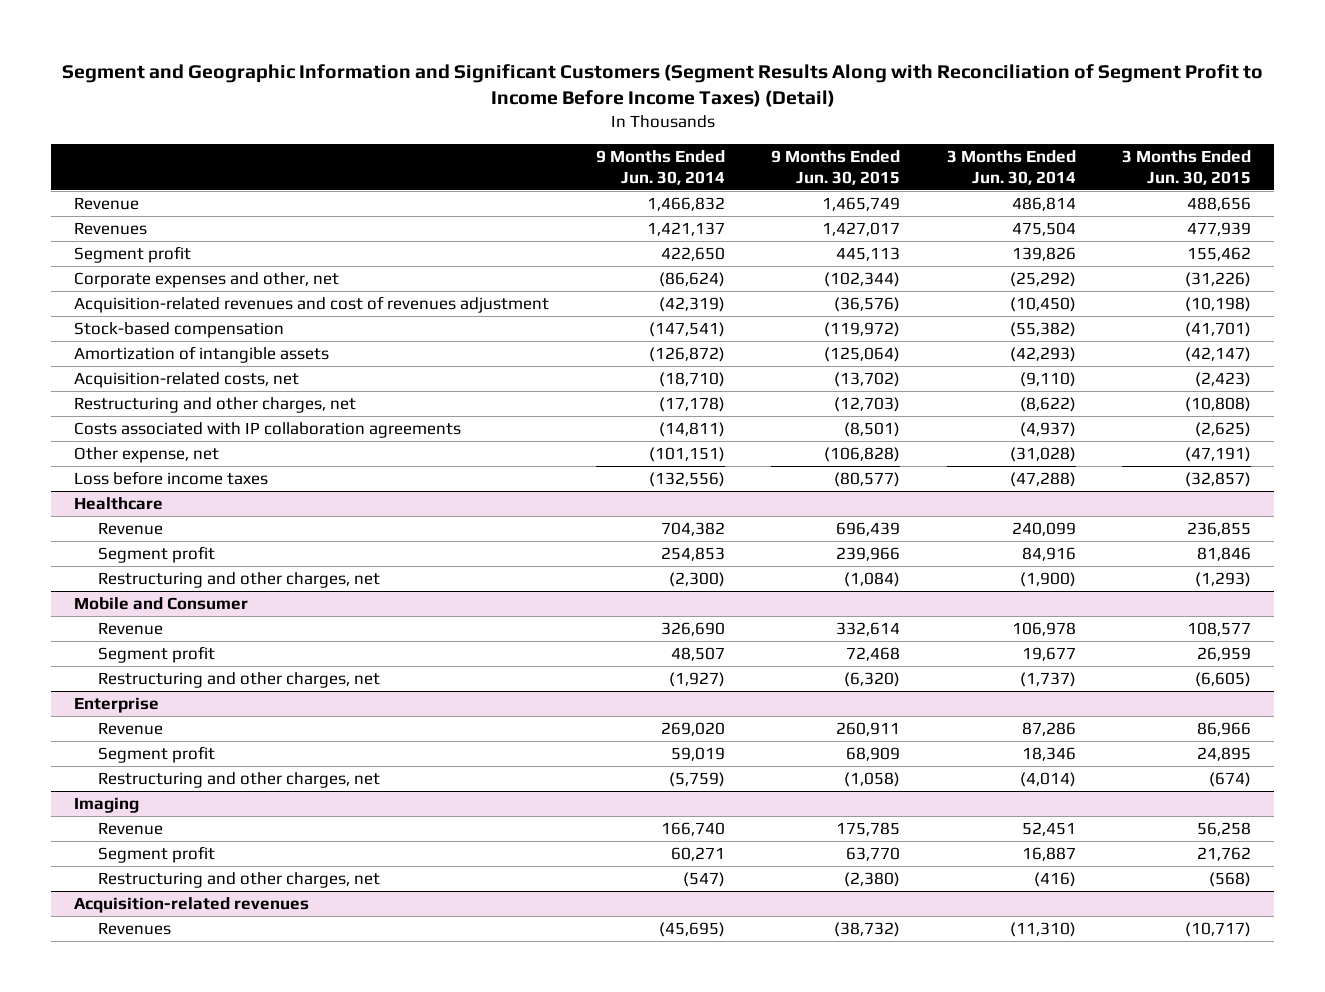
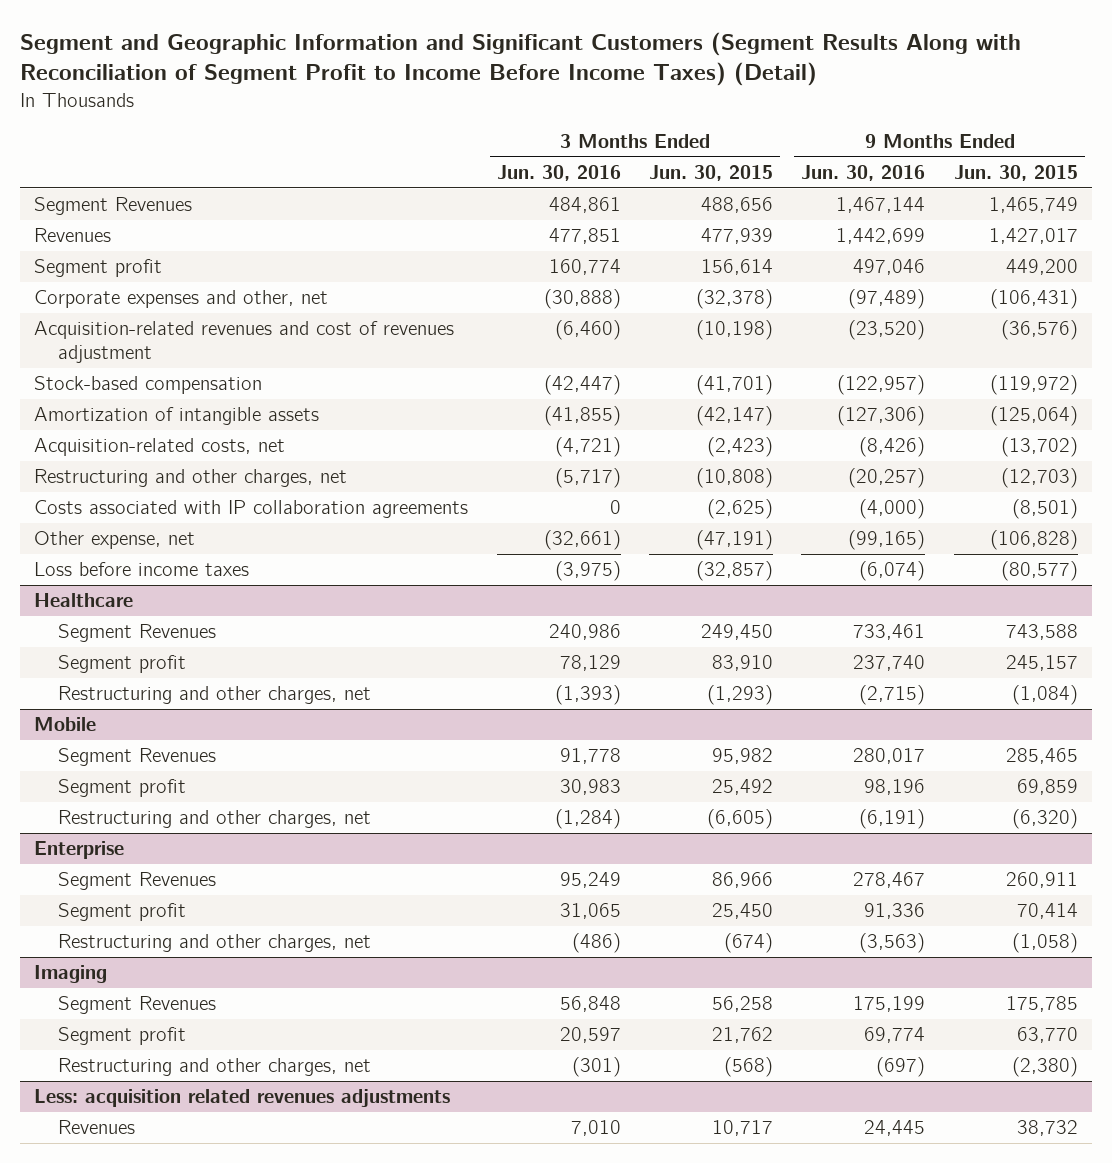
- | 9 Months Ended Jun. 30, 2014 | 9 Months Ended Jun. 30, 2015 | 3 Months Ended Jun. 30, 2014 | 3 Months Ended Jun. 30, 2015
+ | 3 Months Ended Jun. 30, 2016 | 3 Months Ended Jun. 30, 2015 | 9 Months Ended Jun. 30, 2016 | 9 Months Ended Jun. 30, 2015
- Revenue | 1,466,832 | 1,465,749 | 486,814 | 488,656
+ Segment Revenues | 484,861 | 488,656 | 1,467,144 | 1,465,749
- Segment profit | 422,650 | 445,113 | 139,826 | 155,462
- Corporate expenses and other, net | (86,624) | (102,344) | (25,292) | (31,226)
+ Segment profit | 160,774 | 156,614 | 497,046 | 449,200
+ Corporate expenses and other, net | (30,888) | (32,378) | (97,489) | (106,431)
@ Healthcare
- Revenue | 704,382 | 696,439 | 240,099 | 236,855
- Segment profit | 254,853 | 239,966 | 84,916 | 81,846
+ Segment Revenues | 240,986 | 249,450 | 733,461 | 743,588
+ Segment profit | 78,129 | 83,910 | 237,740 | 245,157
- Mobile and Consumer
- Revenue | 326,690 | 332,614 | 106,978 | 108,577
- Segment profit | 48,507 | 72,468 | 19,677 | 26,959
+ Mobile
+ Segment Revenues | 91,778 | 95,982 | 280,017 | 285,465
+ Segment profit | 30,983 | 25,492 | 98,196 | 69,859
@ Enterprise
- Revenue | 269,020 | 260,911 | 87,286 | 86,966
- Segment profit | 59,019 | 68,909 | 18,346 | 24,895
+ Segment Revenues | 95,249 | 86,966 | 278,467 | 260,911
+ Segment profit | 31,065 | 25,450 | 91,336 | 70,414
@ Imaging
- Revenue | 166,740 | 175,785 | 52,451 | 56,258
+ Segment Revenues | 56,848 | 56,258 | 175,199 | 175,785
- Acquisition-related revenues
- Revenues | (45,695) | (38,732) | (11,310) | (10,717)
+ Less: acquisition related revenues adjustments
+ Revenues | 7,010 | 10,717 | 24,445 | 38,732

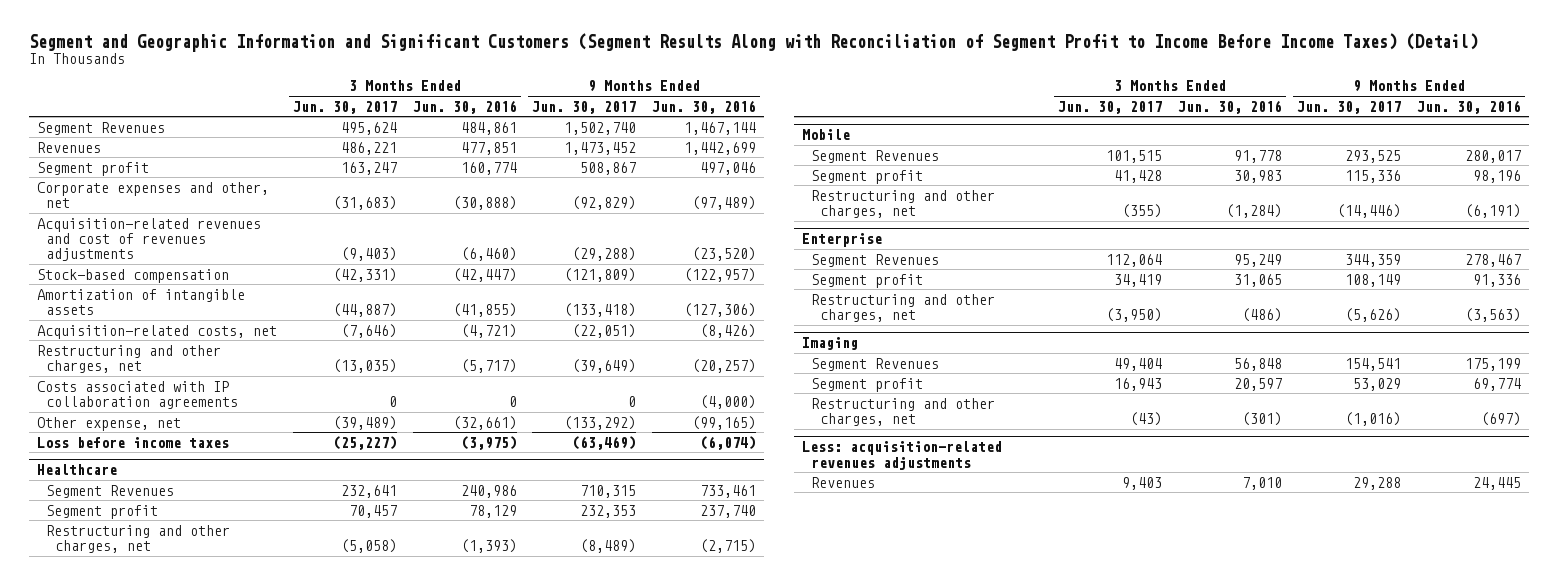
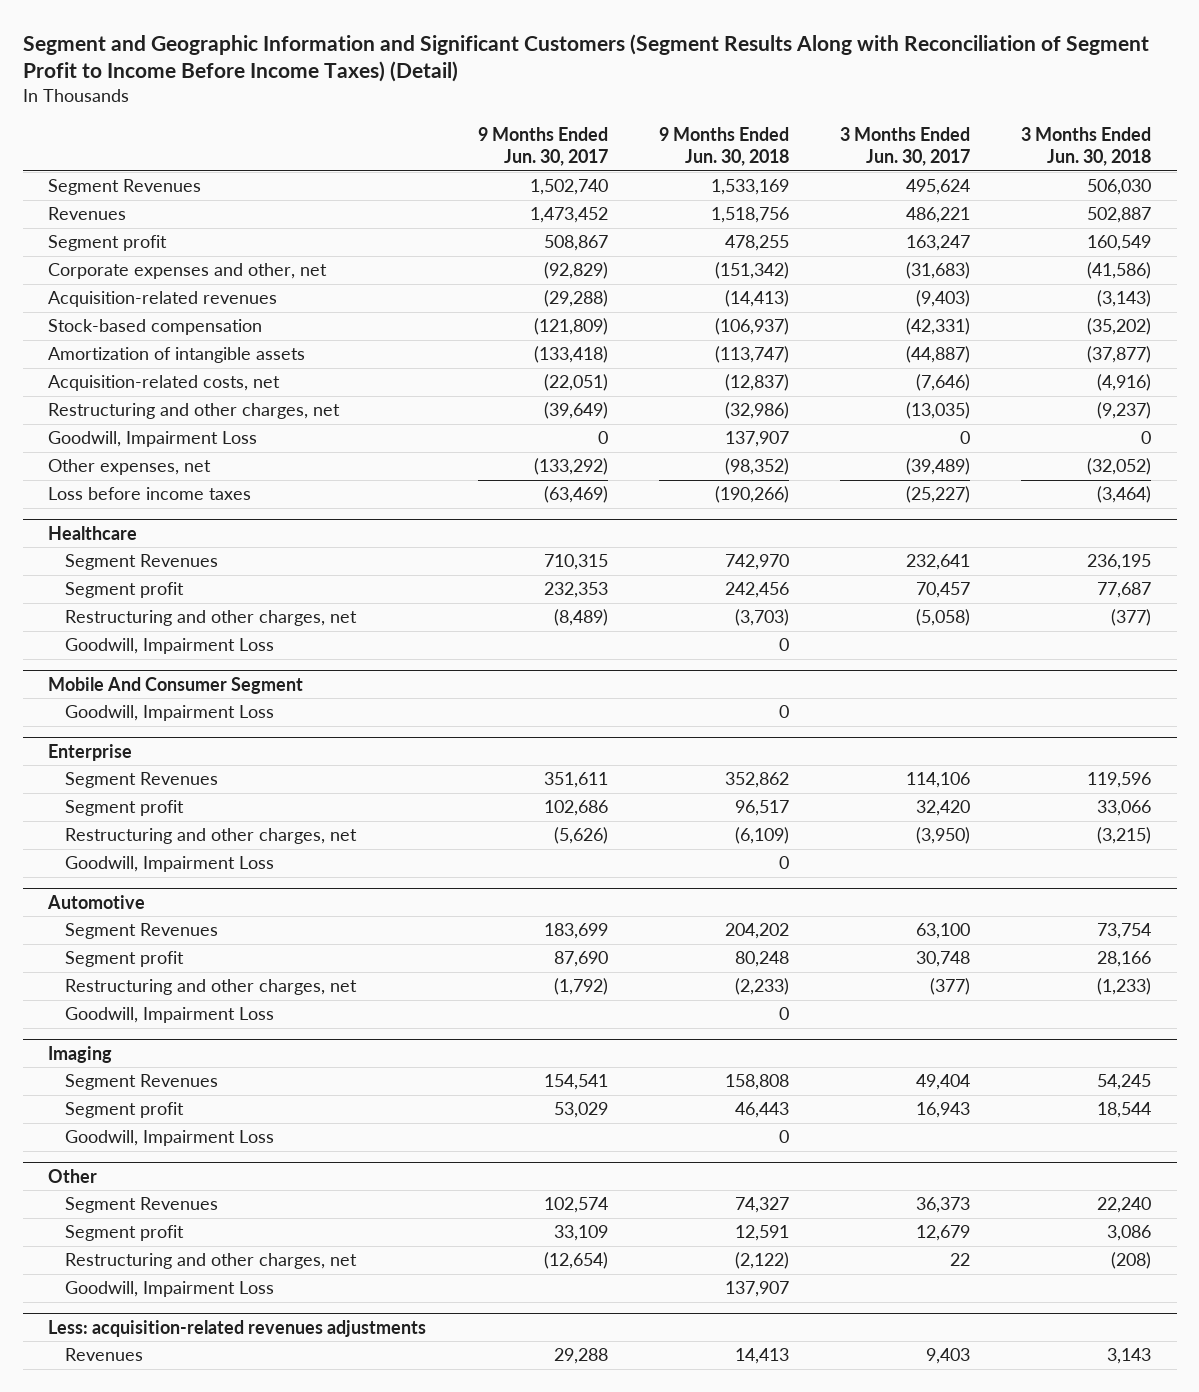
- | 3 Months Ended Jun. 30, 2017 | 3 Months Ended Jun. 30, 2016 | 9 Months Ended Jun. 30, 2017 | 9 Months Ended Jun. 30, 2016
+ | 9 Months Ended Jun. 30, 2017 | 9 Months Ended Jun. 30, 2018 | 3 Months Ended Jun. 30, 2017 | 3 Months Ended Jun. 30, 2018
- Acquisition-related revenues and cost of revenues adjustments | (9,403) | (6,460) | (29,288) | (23,520)
+ Acquisition-related revenues | (29,288) | (14,413) | (9,403) | (3,143)
- Costs associated with IP collaboration agreements | 0 | 0 | 0 | (4,000)
- Other expense, net | (39,489) | (32,661) | (133,292) | (99,165)
+ Goodwill, Impairment Loss | 0 | 137,907 | 0 | 0
+ Other expenses, net | (133,292) | (98,352) | (39,489) | (32,052)
- Mobile
- Segment Revenues | 101,515 | 91,778 | 293,525 | 280,017
- Segment profit | 41,428 | 30,983 | 115,336 | 98,196
- Restructuring and other charges, net | (355) | (1,284) | (14,446) | (6,191)
@ Healthcare
+ Goodwill, Impairment Loss | | 0 | |
+ Mobile And Consumer Segment
+ Goodwill, Impairment Loss | | 0 | |
@ Enterprise
- Segment Revenues | 112,064 | 95,249 | 344,359 | 278,467
- Segment profit | 34,419 | 31,065 | 108,149 | 91,336
+ Segment Revenues | 351,611 | 352,862 | 114,106 | 119,596
+ Segment profit | 102,686 | 96,517 | 32,420 | 33,066
+ Goodwill, Impairment Loss | | 0 | |
+ Automotive
+ Segment Revenues | 183,699 | 204,202 | 63,100 | 73,754
+ Segment profit | 87,690 | 80,248 | 30,748 | 28,166
+ Restructuring and other charges, net | (1,792) | (2,233) | (377) | (1,233)
+ Goodwill, Impairment Loss | | 0 | |
@ Imaging
- Restructuring and other charges, net | (43) | (301) | (1,016) | (697)
+ Goodwill, Impairment Loss | | 0 | |
+ Other
+ Segment Revenues | 102,574 | 74,327 | 36,373 | 22,240
+ Segment profit | 33,109 | 12,591 | 12,679 | 3,086
+ Restructuring and other charges, net | (12,654) | (2,122) | 22 | (208)
+ Goodwill, Impairment Loss | | 137,907 | |

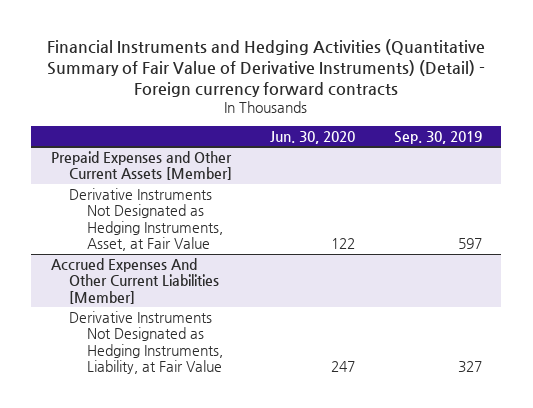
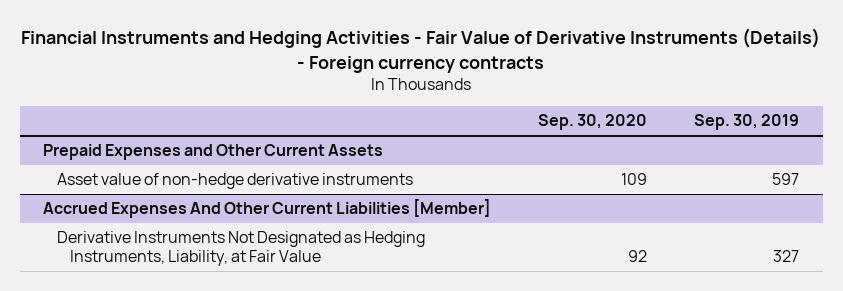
- Financial Instruments and Hedging Activities (Quantitative Summary of Fair Value of Derivative Instruments) (Detail) - Foreign currency forward contracts
+ Financial Instruments and Hedging Activities - Fair Value of Derivative Instruments (Details) - Foreign currency contracts
- | Jun. 30, 2020 | Sep. 30, 2019
+ | Sep. 30, 2020 | Sep. 30, 2019
- Prepaid Expenses and Other Current Assets [Member]
- Derivative Instruments Not Designated as Hedging Instruments, Asset, at Fair Value | 122 | 597
+ Prepaid Expenses and Other Current Assets
+ Asset value of non-hedge derivative instruments | 109 | 597

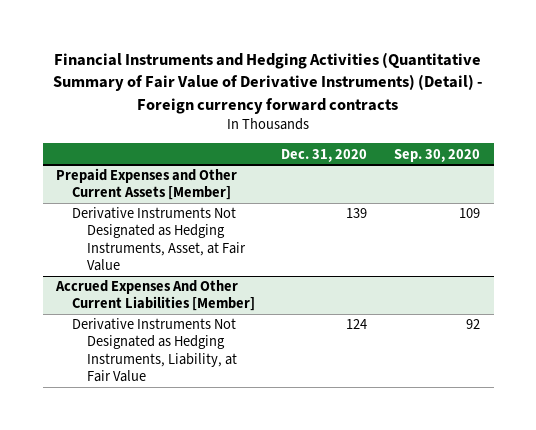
- Financial Instruments and Hedging Activities - Fair Value of Derivative Instruments (Details) - Foreign currency contracts
+ Financial Instruments and Hedging Activities (Quantitative Summary of Fair Value of Derivative Instruments) (Detail) - Foreign currency forward contracts
- | Sep. 30, 2020 | Sep. 30, 2019
+ | Dec. 31, 2020 | Sep. 30, 2020
- Prepaid Expenses and Other Current Assets
- Asset value of non-hedge derivative instruments | 109 | 597
+ Prepaid Expenses and Other Current Assets [Member]
+ Derivative Instruments Not Designated as Hedging Instruments, Asset, at Fair Value | 139 | 109

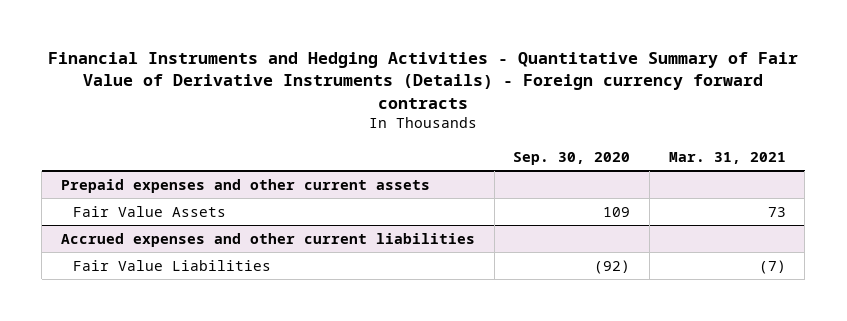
- Financial Instruments and Hedging Activities (Quantitative Summary of Fair Value of Derivative Instruments) (Detail) - Foreign currency forward contracts
+ Financial Instruments and Hedging Activities - Quantitative Summary of Fair Value of Derivative Instruments (Details) - Foreign currency forward contracts
- | Dec. 31, 2020 | Sep. 30, 2020
+ | Sep. 30, 2020 | Mar. 31, 2021
- Prepaid Expenses and Other Current Assets [Member]
- Derivative Instruments Not Designated as Hedging Instruments, Asset, at Fair Value | 139 | 109
- Accrued Expenses And Other Current Liabilities [Member]
- Derivative Instruments Not Designated as Hedging Instruments, Liability, at Fair Value | 124 | 92
+ Prepaid expenses and other current assets
+ Fair Value Assets | 109 | 73
+ Accrued expenses and other current liabilities
+ Fair Value Liabilities | (92) | (7)

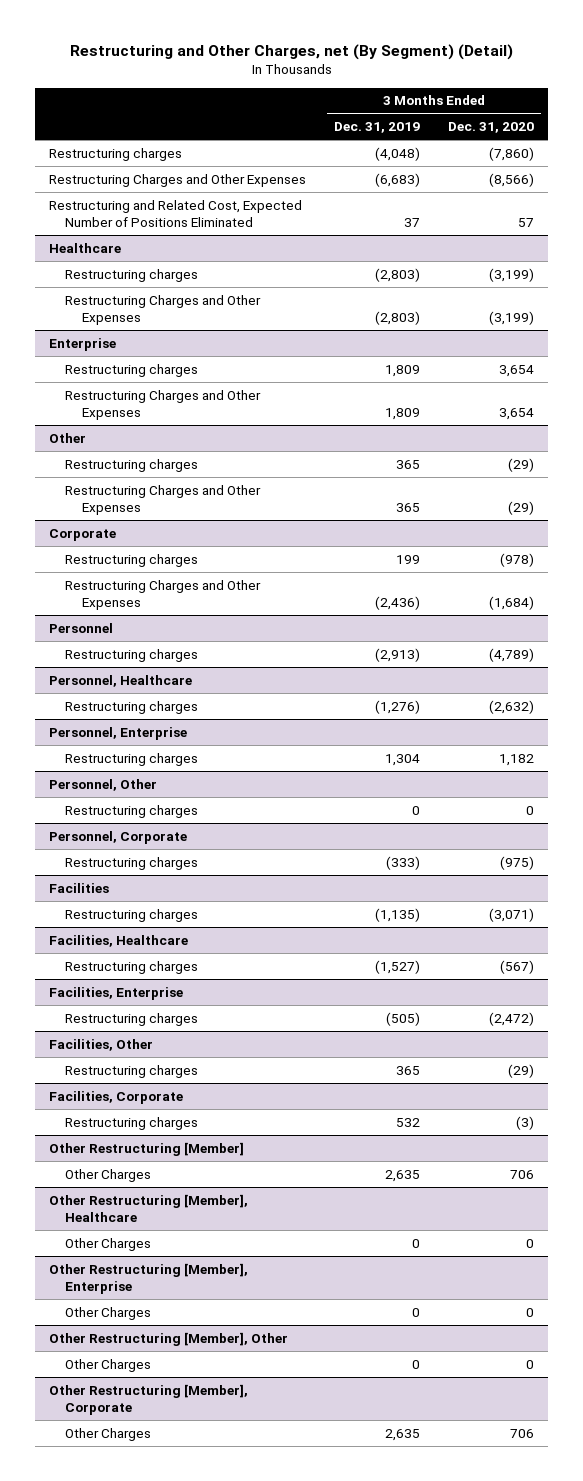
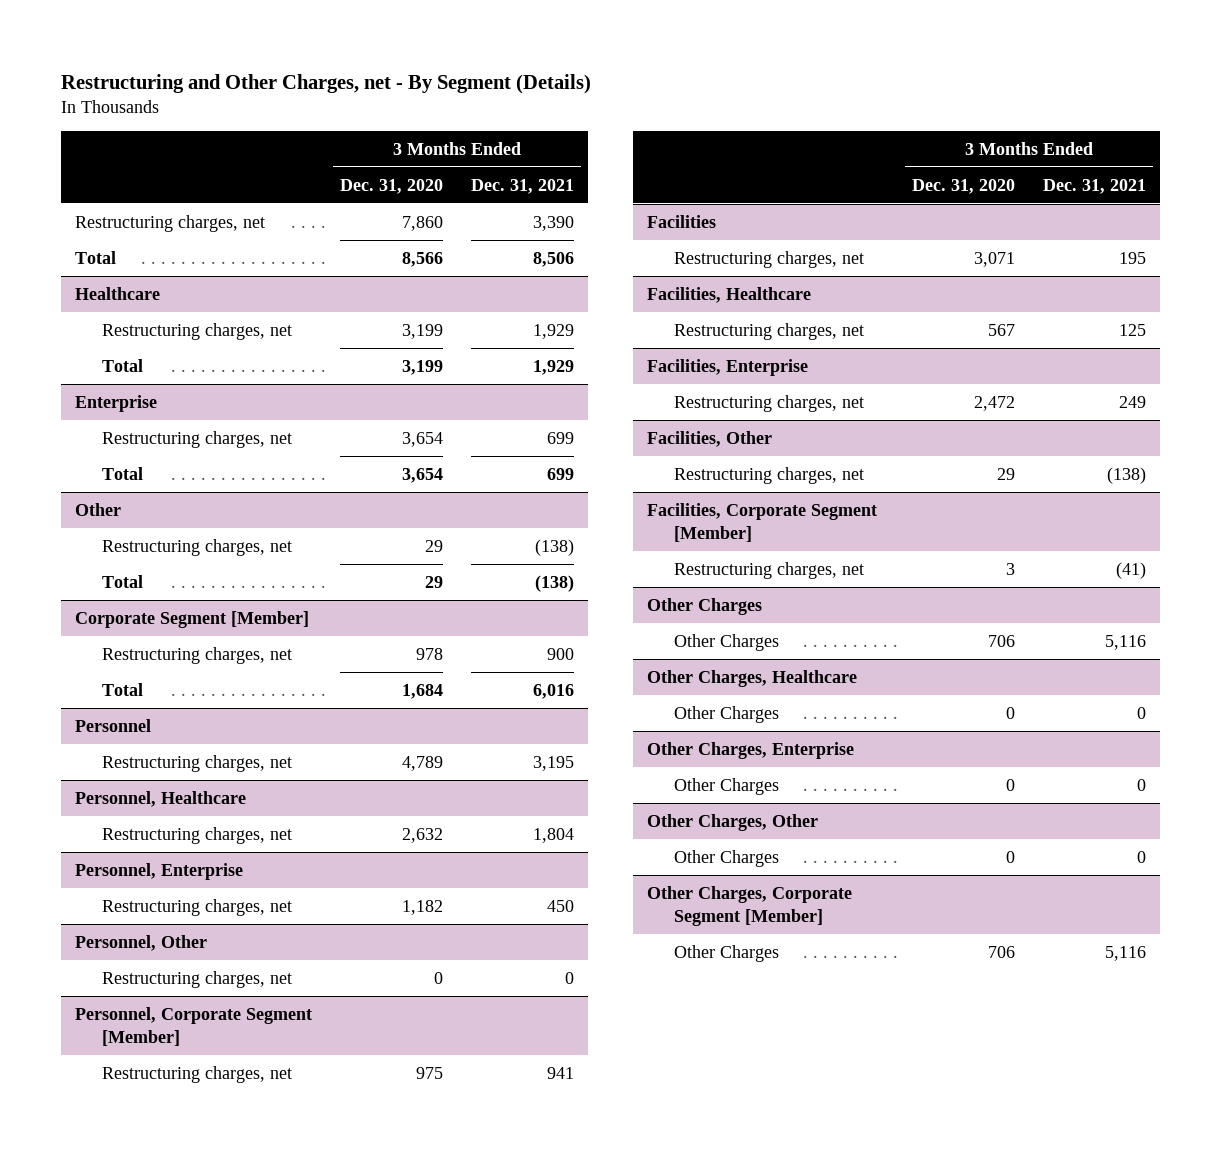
- Restructuring and Other Charges, net (By Segment) (Detail)
+ Restructuring and Other Charges, net - By Segment (Details)
- | 3 Months Ended Dec. 31, 2019 | 3 Months Ended Dec. 31, 2020
+ | 3 Months Ended Dec. 31, 2020 | 3 Months Ended Dec. 31, 2021
- Restructuring charges | (4,048) | (7,860)
- Restructuring Charges and Other Expenses | (6,683) | (8,566)
- Restructuring and Related Cost, Expected Number of Positions Eliminated | 37 | 57
+ Restructuring charges, net | 7,860 | 3,390
+ Total | 8,566 | 8,506
@ Healthcare
- Restructuring charges | (2,803) | (3,199)
- Restructuring Charges and Other Expenses | (2,803) | (3,199)
+ Restructuring charges, net | 3,199 | 1,929
+ Total | 3,199 | 1,929
@ Enterprise
- Restructuring charges | 1,809 | 3,654
- Restructuring Charges and Other Expenses | 1,809 | 3,654
+ Restructuring charges, net | 3,654 | 699
+ Total | 3,654 | 699
@ Other
- Restructuring charges | 365 | (29)
- Restructuring Charges and Other Expenses | 365 | (29)
- Corporate
- Restructuring charges | 199 | (978)
- Restructuring Charges and Other Expenses | (2,436) | (1,684)
@ Other
+ Restructuring charges, net | 29 | (138)
+ Total | 29 | (138)
+ Corporate Segment [Member]
+ Restructuring charges, net | 978 | 900
+ Total | 1,684 | 6,016
@ Personnel
- Restructuring charges | (2,913) | (4,789)
+ Restructuring charges, net | 4,789 | 3,195
@ Personnel, Healthcare
- Restructuring charges | (1,276) | (2,632)
+ Restructuring charges, net | 2,632 | 1,804
@ Personnel, Enterprise
- Restructuring charges | 1,304 | 1,182
+ Restructuring charges, net | 1,182 | 450
@ Personnel, Other
- Restructuring charges | 0 | 0
- Personnel, Corporate
- Restructuring charges | (333) | (975)
@ Personnel, Other
+ Restructuring charges, net | 0 | 0
+ Personnel, Corporate Segment [Member]
+ Restructuring charges, net | 975 | 941
@ Facilities
- Restructuring charges | (1,135) | (3,071)
+ Restructuring charges, net | 3,071 | 195
@ Facilities, Healthcare
- Restructuring charges | (1,527) | (567)
+ Restructuring charges, net | 567 | 125
@ Facilities, Enterprise
- Restructuring charges | (505) | (2,472)
+ Restructuring charges, net | 2,472 | 249
@ Facilities, Other
- Restructuring charges | 365 | (29)
- Facilities, Corporate
- Restructuring charges | 532 | (3)
- Other Restructuring [Member]
@ Facilities, Other
+ Restructuring charges, net | 29 | (138)
+ Facilities, Corporate Segment [Member]
+ Restructuring charges, net | 3 | (41)
+ Other Charges
- Other Restructuring [Member], Healthcare
+ Other Charges, Healthcare
- Other Restructuring [Member], Enterprise
+ Other Charges, Enterprise
- Other Restructuring [Member], Other
+ Other Charges, Other
- Other Restructuring [Member], Corporate
+ Other Charges, Corporate Segment [Member]

